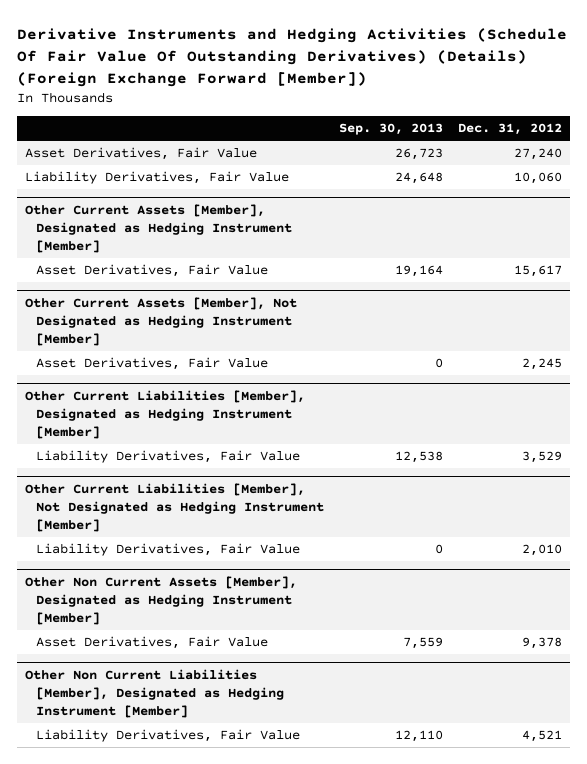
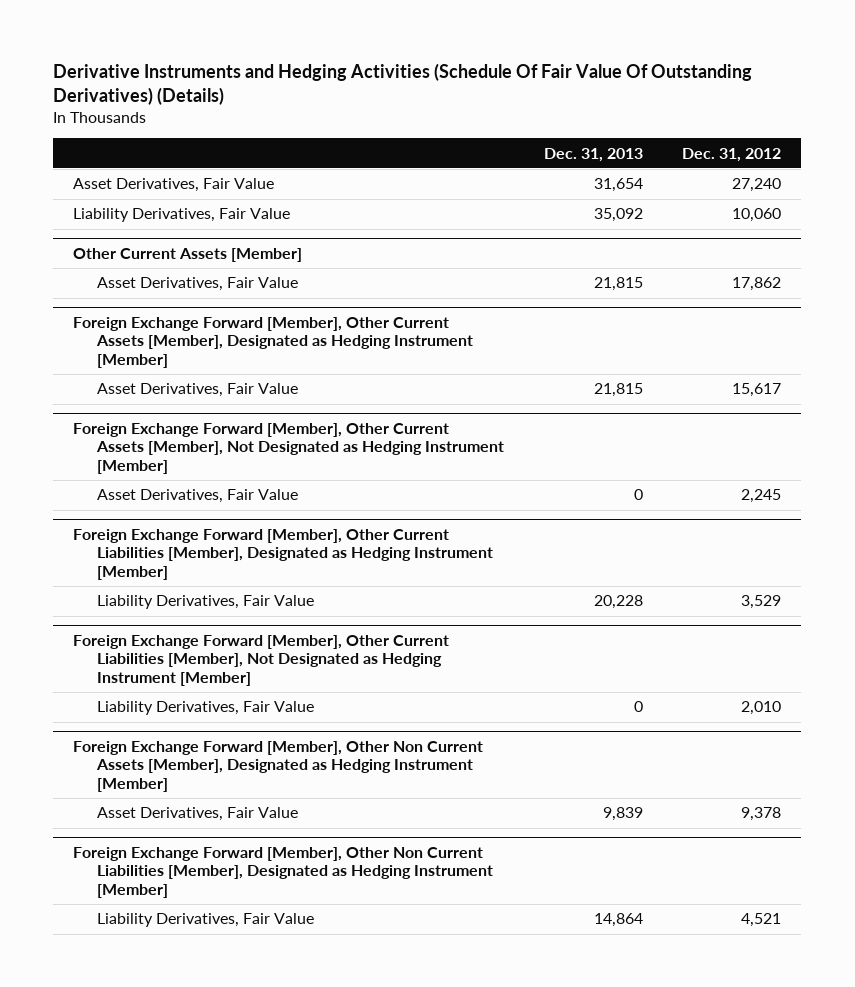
- Derivative Instruments and Hedging Activities (Schedule Of Fair Value Of Outstanding Derivatives) (Details) (Foreign Exchange Forward [Member])
+ Derivative Instruments and Hedging Activities (Schedule Of Fair Value Of Outstanding Derivatives) (Details)
- | Sep. 30, 2013 | Dec. 31, 2012
+ | Dec. 31, 2013 | Dec. 31, 2012
- Other Current Assets [Member], Designated as Hedging Instrument [Member]
+ Other Current Assets [Member]
+ Asset Derivatives, Fair Value | 21,815 | 17,862
+ Foreign Exchange Forward [Member], Other Current Assets [Member], Designated as Hedging Instrument [Member]
- Other Current Assets [Member], Not Designated as Hedging Instrument [Member]
+ Foreign Exchange Forward [Member], Other Current Assets [Member], Not Designated as Hedging Instrument [Member]
- Other Current Liabilities [Member], Designated as Hedging Instrument [Member]
+ Foreign Exchange Forward [Member], Other Current Liabilities [Member], Designated as Hedging Instrument [Member]
- Other Current Liabilities [Member], Not Designated as Hedging Instrument [Member]
+ Foreign Exchange Forward [Member], Other Current Liabilities [Member], Not Designated as Hedging Instrument [Member]
- Other Non Current Assets [Member], Designated as Hedging Instrument [Member]
+ Foreign Exchange Forward [Member], Other Non Current Assets [Member], Designated as Hedging Instrument [Member]
- Other Non Current Liabilities [Member], Designated as Hedging Instrument [Member]
+ Foreign Exchange Forward [Member], Other Non Current Liabilities [Member], Designated as Hedging Instrument [Member]

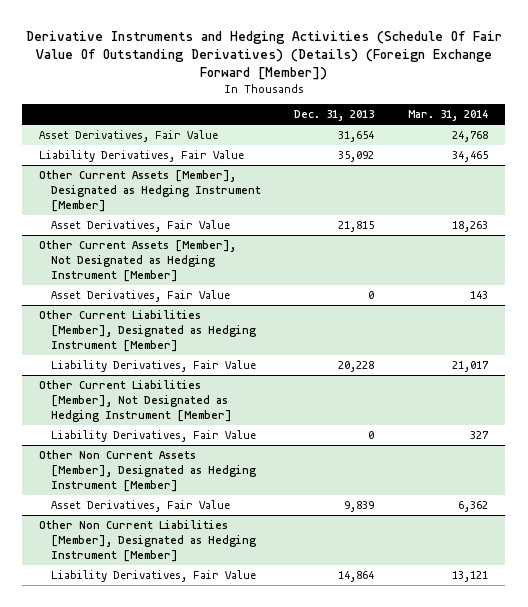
- Derivative Instruments and Hedging Activities (Schedule Of Fair Value Of Outstanding Derivatives) (Details)
+ Derivative Instruments and Hedging Activities (Schedule Of Fair Value Of Outstanding Derivatives) (Details) (Foreign Exchange Forward [Member])
- | Dec. 31, 2013 | Dec. 31, 2012
+ | Dec. 31, 2013 | Mar. 31, 2014
- Other Current Assets [Member]
- Asset Derivatives, Fair Value | 21,815 | 17,862
- Foreign Exchange Forward [Member], Other Current Assets [Member], Designated as Hedging Instrument [Member]
+ Other Current Assets [Member], Designated as Hedging Instrument [Member]
- Foreign Exchange Forward [Member], Other Current Assets [Member], Not Designated as Hedging Instrument [Member]
+ Other Current Assets [Member], Not Designated as Hedging Instrument [Member]
- Foreign Exchange Forward [Member], Other Current Liabilities [Member], Designated as Hedging Instrument [Member]
+ Other Current Liabilities [Member], Designated as Hedging Instrument [Member]
- Foreign Exchange Forward [Member], Other Current Liabilities [Member], Not Designated as Hedging Instrument [Member]
+ Other Current Liabilities [Member], Not Designated as Hedging Instrument [Member]
- Foreign Exchange Forward [Member], Other Non Current Assets [Member], Designated as Hedging Instrument [Member]
+ Other Non Current Assets [Member], Designated as Hedging Instrument [Member]
- Foreign Exchange Forward [Member], Other Non Current Liabilities [Member], Designated as Hedging Instrument [Member]
+ Other Non Current Liabilities [Member], Designated as Hedging Instrument [Member]

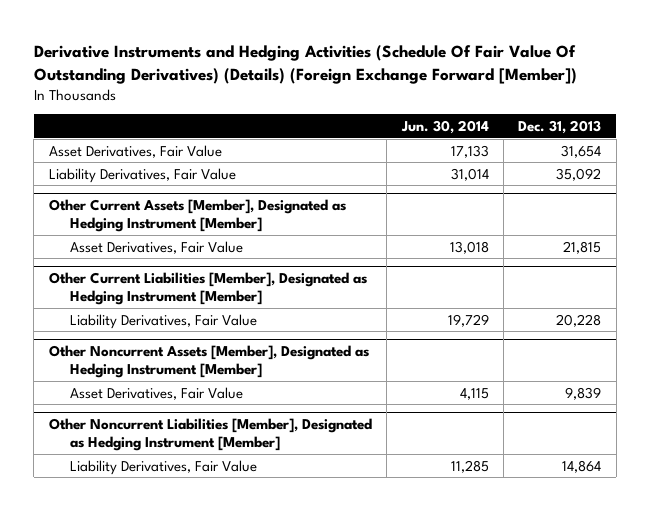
- | Dec. 31, 2013 | Mar. 31, 2014
+ | Jun. 30, 2014 | Dec. 31, 2013
- Other Current Assets [Member], Not Designated as Hedging Instrument [Member]
- Asset Derivatives, Fair Value | 0 | 143
- Other Current Liabilities [Member], Not Designated as Hedging Instrument [Member]
- Liability Derivatives, Fair Value | 0 | 327
- Other Non Current Assets [Member], Designated as Hedging Instrument [Member]
+ Other Noncurrent Assets [Member], Designated as Hedging Instrument [Member]
- Other Non Current Liabilities [Member], Designated as Hedging Instrument [Member]
+ Other Noncurrent Liabilities [Member], Designated as Hedging Instrument [Member]

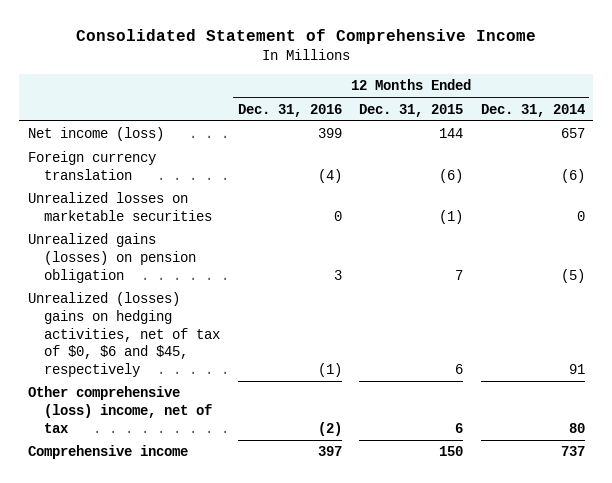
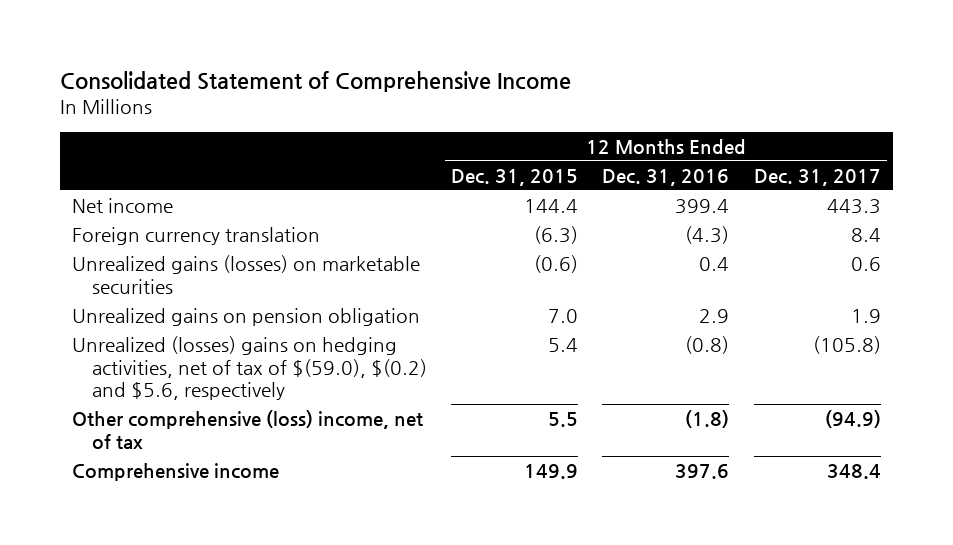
- | 12 Months Ended Dec. 31, 2016 | 12 Months Ended Dec. 31, 2015 | 12 Months Ended Dec. 31, 2014
+ | 12 Months Ended Dec. 31, 2015 | 12 Months Ended Dec. 31, 2016 | 12 Months Ended Dec. 31, 2017
- Net income (loss) | 399 | 144 | 657
- Foreign currency translation | (4) | (6) | (6)
- Unrealized losses on marketable securities | 0 | (1) | 0
- Unrealized gains (losses) on pension obligation | 3 | 7 | (5)
- Unrealized (losses) gains on hedging activities, net of tax of $0, $6 and $45, respectively | (1) | 6 | 91
- Other comprehensive (loss) income, net of tax | (2) | 6 | 80
- Comprehensive income | 397 | 150 | 737
+ Net income | 144.4 | 399.4 | 443.3
+ Foreign currency translation | (6.3) | (4.3) | 8.4
+ Unrealized gains (losses) on marketable securities | (0.6) | 0.4 | 0.6
+ Unrealized gains on pension obligation | 7.0 | 2.9 | 1.9
+ Unrealized (losses) gains on hedging activities, net of tax of $(59.0), $(0.2) and $5.6, respectively | 5.4 | (0.8) | (105.8)
+ Other comprehensive (loss) income, net of tax | 5.5 | (1.8) | (94.9)
+ Comprehensive income | 149.9 | 397.6 | 348.4

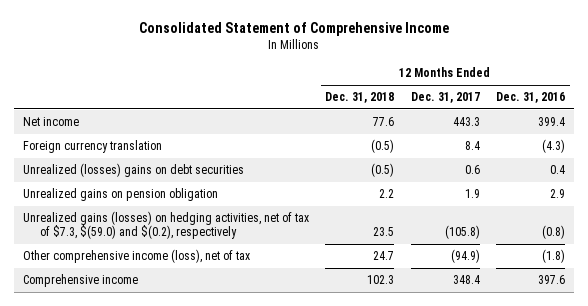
- | 12 Months Ended Dec. 31, 2015 | 12 Months Ended Dec. 31, 2016 | 12 Months Ended Dec. 31, 2017
+ | 12 Months Ended Dec. 31, 2018 | 12 Months Ended Dec. 31, 2017 | 12 Months Ended Dec. 31, 2016
- Unrealized gains (losses) on marketable securities | (0.6) | 0.4 | 0.6
+ Unrealized (losses) gains on debt securities | (0.5) | 0.6 | 0.4
- Unrealized (losses) gains on hedging activities, net of tax of $(59.0), $(0.2) and $5.6, respectively | 5.4 | (0.8) | (105.8)
- Other comprehensive (loss) income, net of tax | 5.5 | (1.8) | (94.9)
+ Unrealized gains (losses) on hedging activities, net of tax of $7.3, $(59.0) and $(0.2), respectively | 23.5 | (105.8) | (0.8)
+ Other comprehensive income (loss), net of tax | 24.7 | (94.9) | (1.8)

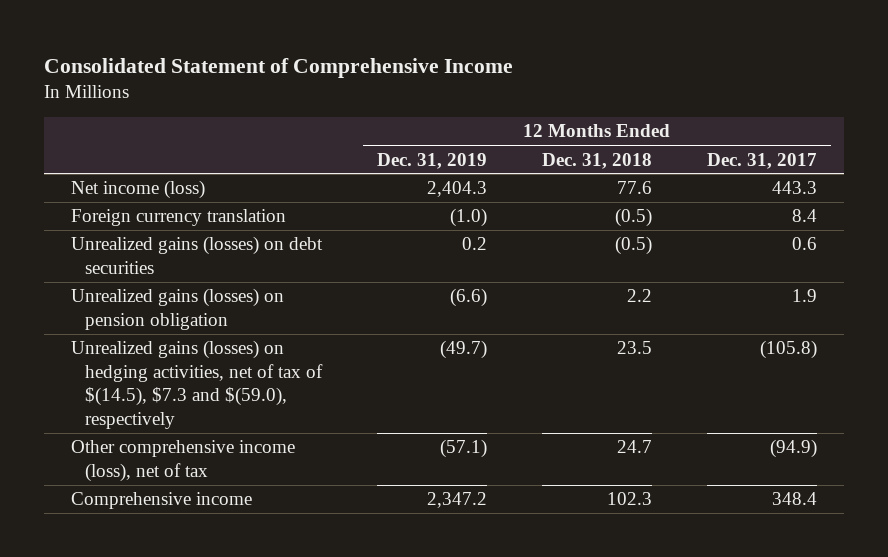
- | 12 Months Ended Dec. 31, 2018 | 12 Months Ended Dec. 31, 2017 | 12 Months Ended Dec. 31, 2016
+ | 12 Months Ended Dec. 31, 2019 | 12 Months Ended Dec. 31, 2018 | 12 Months Ended Dec. 31, 2017
- Net income | 77.6 | 443.3 | 399.4
+ Net income (loss) | 2,404.3 | 77.6 | 443.3
- Unrealized (losses) gains on debt securities | (0.5) | 0.6 | 0.4
- Unrealized gains on pension obligation | 2.2 | 1.9 | 2.9
- Unrealized gains (losses) on hedging activities, net of tax of $7.3, $(59.0) and $(0.2), respectively | 23.5 | (105.8) | (0.8)
+ Unrealized gains (losses) on debt securities | 0.2 | (0.5) | 0.6
+ Unrealized gains (losses) on pension obligation | (6.6) | 2.2 | 1.9
+ Unrealized gains (losses) on hedging activities, net of tax of $(14.5), $7.3 and $(59.0), respectively | (49.7) | 23.5 | (105.8)

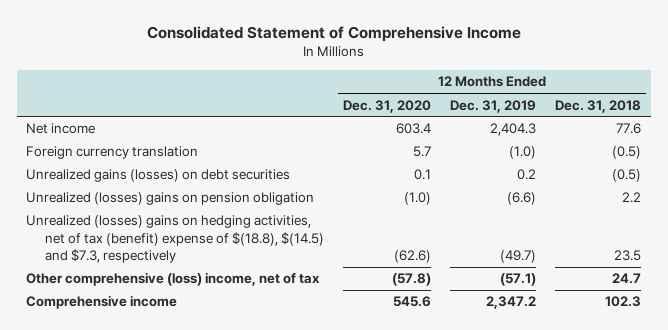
- | 12 Months Ended Dec. 31, 2019 | 12 Months Ended Dec. 31, 2018 | 12 Months Ended Dec. 31, 2017
+ | 12 Months Ended Dec. 31, 2020 | 12 Months Ended Dec. 31, 2019 | 12 Months Ended Dec. 31, 2018
- Net income (loss) | 2,404.3 | 77.6 | 443.3
+ Net income | 603.4 | 2,404.3 | 77.6
- Unrealized gains (losses) on pension obligation | (6.6) | 2.2 | 1.9
- Unrealized gains (losses) on hedging activities, net of tax of $(14.5), $7.3 and $(59.0), respectively | (49.7) | 23.5 | (105.8)
- Other comprehensive income (loss), net of tax | (57.1) | 24.7 | (94.9)
+ Unrealized (losses) gains on pension obligation | (1.0) | (6.6) | 2.2
+ Unrealized (losses) gains on hedging activities, net of tax (benefit) expense of $(18.8), $(14.5) and $7.3, respectively | (62.6) | (49.7) | 23.5
+ Other comprehensive (loss) income, net of tax | (57.8) | (57.1) | 24.7

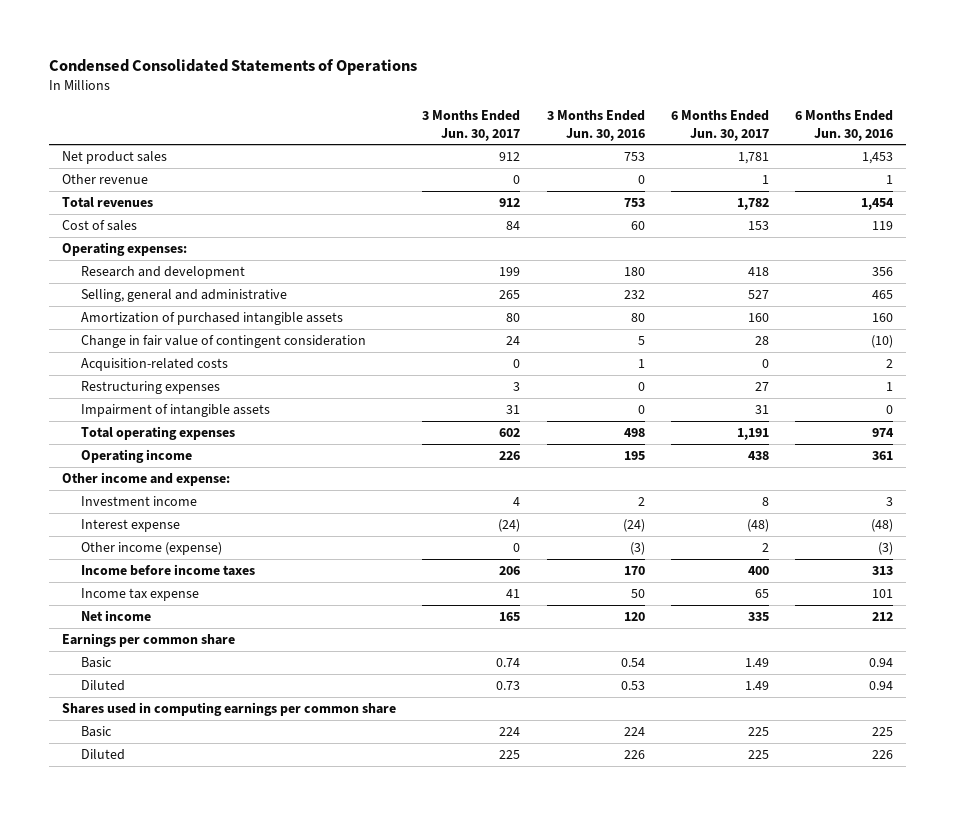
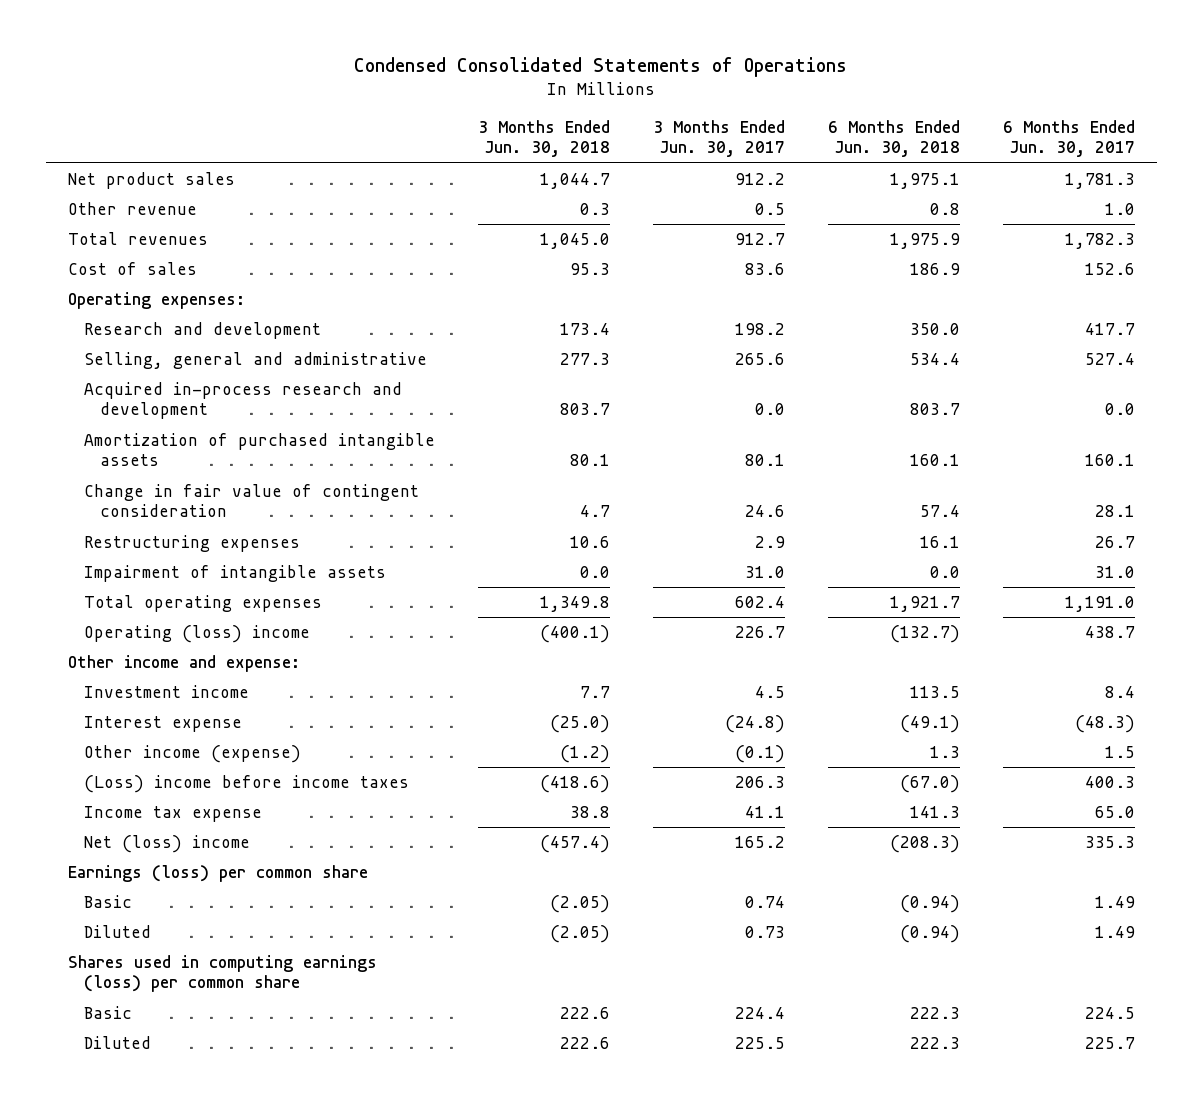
- | 3 Months Ended Jun. 30, 2017 | 3 Months Ended Jun. 30, 2016 | 6 Months Ended Jun. 30, 2017 | 6 Months Ended Jun. 30, 2016
+ | 3 Months Ended Jun. 30, 2018 | 3 Months Ended Jun. 30, 2017 | 6 Months Ended Jun. 30, 2018 | 6 Months Ended Jun. 30, 2017
- Net product sales | 912 | 753 | 1,781 | 1,453
- Other revenue | 0 | 0 | 1 | 1
- Total revenues | 912 | 753 | 1,782 | 1,454
- Cost of sales | 84 | 60 | 153 | 119
+ Net product sales | 1,044.7 | 912.2 | 1,975.1 | 1,781.3
+ Other revenue | 0.3 | 0.5 | 0.8 | 1.0
+ Total revenues | 1,045.0 | 912.7 | 1,975.9 | 1,782.3
+ Cost of sales | 95.3 | 83.6 | 186.9 | 152.6
- Research and development | 199 | 180 | 418 | 356
- Selling, general and administrative | 265 | 232 | 527 | 465
- Amortization of purchased intangible assets | 80 | 80 | 160 | 160
- Change in fair value of contingent consideration | 24 | 5 | 28 | (10)
- Acquisition-related costs | 0 | 1 | 0 | 2
- Restructuring expenses | 3 | 0 | 27 | 1
- Impairment of intangible assets | 31 | 0 | 31 | 0
- Total operating expenses | 602 | 498 | 1,191 | 974
- Operating income | 226 | 195 | 438 | 361
+ Research and development | 173.4 | 198.2 | 350.0 | 417.7
+ Selling, general and administrative | 277.3 | 265.6 | 534.4 | 527.4
+ Acquired in-process research and development | 803.7 | 0.0 | 803.7 | 0.0
+ Amortization of purchased intangible assets | 80.1 | 80.1 | 160.1 | 160.1
+ Change in fair value of contingent consideration | 4.7 | 24.6 | 57.4 | 28.1
+ Restructuring expenses | 10.6 | 2.9 | 16.1 | 26.7
+ Impairment of intangible assets | 0.0 | 31.0 | 0.0 | 31.0
+ Total operating expenses | 1,349.8 | 602.4 | 1,921.7 | 1,191.0
+ Operating (loss) income | (400.1) | 226.7 | (132.7) | 438.7
- Investment income | 4 | 2 | 8 | 3
- Interest expense | (24) | (24) | (48) | (48)
- Other income (expense) | 0 | (3) | 2 | (3)
- Income before income taxes | 206 | 170 | 400 | 313
- Income tax expense | 41 | 50 | 65 | 101
- Net income | 165 | 120 | 335 | 212
- Earnings per common share
+ Investment income | 7.7 | 4.5 | 113.5 | 8.4
+ Interest expense | (25.0) | (24.8) | (49.1) | (48.3)
+ Other income (expense) | (1.2) | (0.1) | 1.3 | 1.5
+ (Loss) income before income taxes | (418.6) | 206.3 | (67.0) | 400.3
+ Income tax expense | 38.8 | 41.1 | 141.3 | 65.0
+ Net (loss) income | (457.4) | 165.2 | (208.3) | 335.3
+ Earnings (loss) per common share
- Shares used in computing earnings per common share
- Basic | 224 | 224 | 225 | 225
- Diluted | 225 | 226 | 225 | 226
+ Shares used in computing earnings (loss) per common share
+ Basic | 222.6 | 224.4 | 222.3 | 224.5
+ Diluted | 222.6 | 225.5 | 222.3 | 225.7

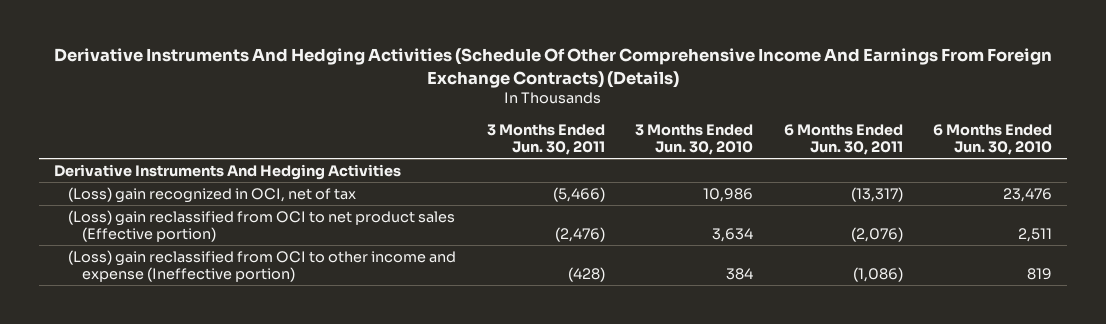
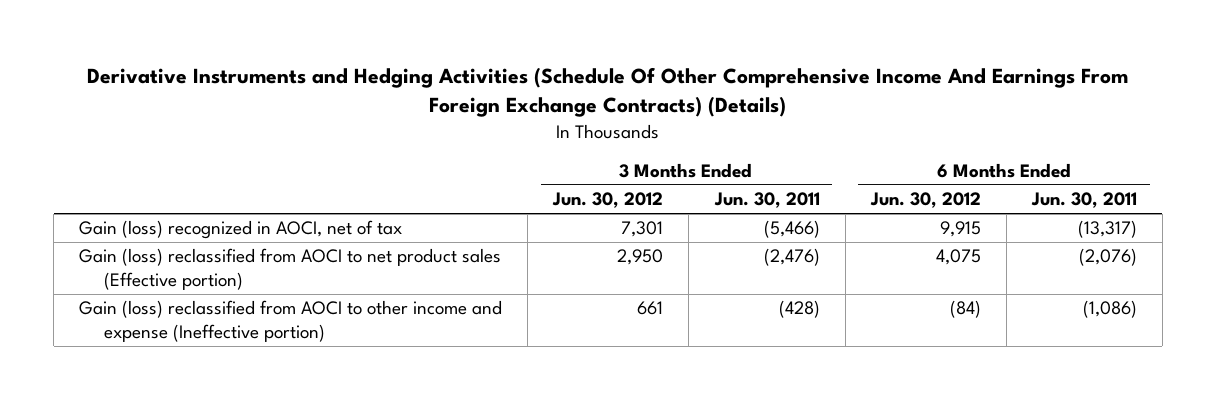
- Derivative Instruments And Hedging Activities (Schedule Of Other Comprehensive Income And Earnings From Foreign Exchange Contracts) (Details)
+ Derivative Instruments and Hedging Activities (Schedule Of Other Comprehensive Income And Earnings From Foreign Exchange Contracts) (Details)
- | 3 Months Ended Jun. 30, 2011 | 3 Months Ended Jun. 30, 2010 | 6 Months Ended Jun. 30, 2011 | 6 Months Ended Jun. 30, 2010
+ | 3 Months Ended Jun. 30, 2012 | 3 Months Ended Jun. 30, 2011 | 6 Months Ended Jun. 30, 2012 | 6 Months Ended Jun. 30, 2011
- Derivative Instruments And Hedging Activities
- (Loss) gain recognized in OCI, net of tax | (5,466) | 10,986 | (13,317) | 23,476
- (Loss) gain reclassified from OCI to net product sales (Effective portion) | (2,476) | 3,634 | (2,076) | 2,511
- (Loss) gain reclassified from OCI to other income and expense (Ineffective portion) | (428) | 384 | (1,086) | 819
+ Gain (loss) recognized in AOCI, net of tax | 7,301 | (5,466) | 9,915 | (13,317)
+ Gain (loss) reclassified from AOCI to net product sales (Effective portion) | 2,950 | (2,476) | 4,075 | (2,076)
+ Gain (loss) reclassified from AOCI to other income and expense (Ineffective portion) | 661 | (428) | (84) | (1,086)

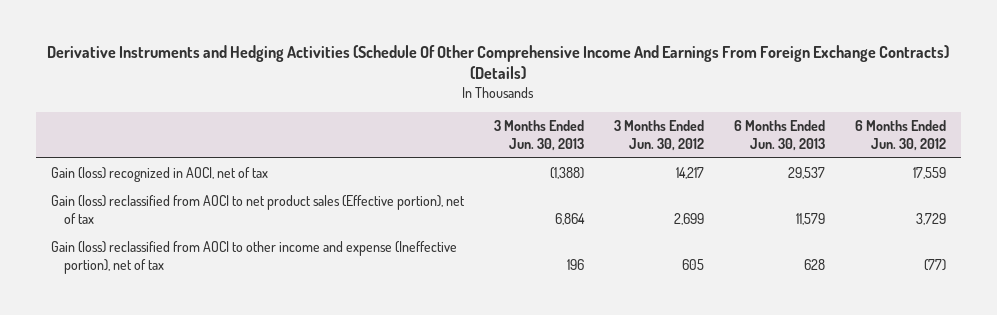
- | 3 Months Ended Jun. 30, 2012 | 3 Months Ended Jun. 30, 2011 | 6 Months Ended Jun. 30, 2012 | 6 Months Ended Jun. 30, 2011
+ | 3 Months Ended Jun. 30, 2013 | 3 Months Ended Jun. 30, 2012 | 6 Months Ended Jun. 30, 2013 | 6 Months Ended Jun. 30, 2012
- Gain (loss) recognized in AOCI, net of tax | 7,301 | (5,466) | 9,915 | (13,317)
- Gain (loss) reclassified from AOCI to net product sales (Effective portion) | 2,950 | (2,476) | 4,075 | (2,076)
- Gain (loss) reclassified from AOCI to other income and expense (Ineffective portion) | 661 | (428) | (84) | (1,086)
+ Gain (loss) recognized in AOCI, net of tax | (1,388) | 14,217 | 29,537 | 17,559
+ Gain (loss) reclassified from AOCI to net product sales (Effective portion), net of tax | 6,864 | 2,699 | 11,579 | 3,729
+ Gain (loss) reclassified from AOCI to other income and expense (Ineffective portion), net of tax | 196 | 605 | 628 | (77)

